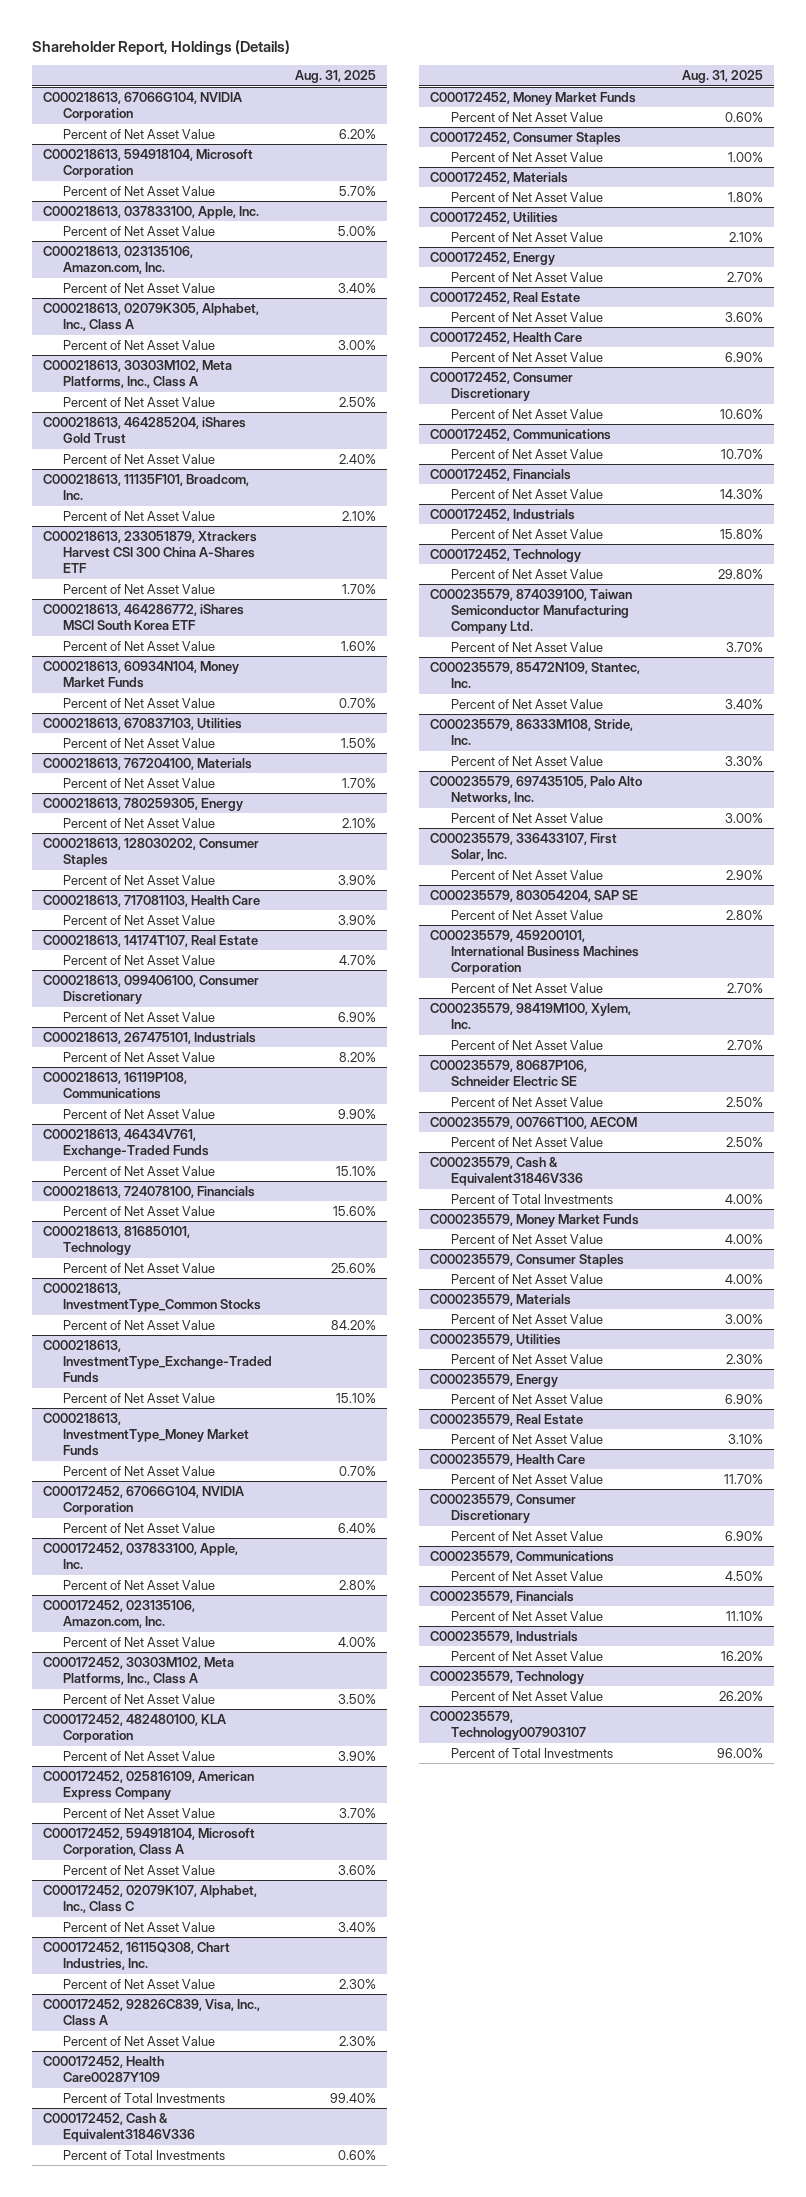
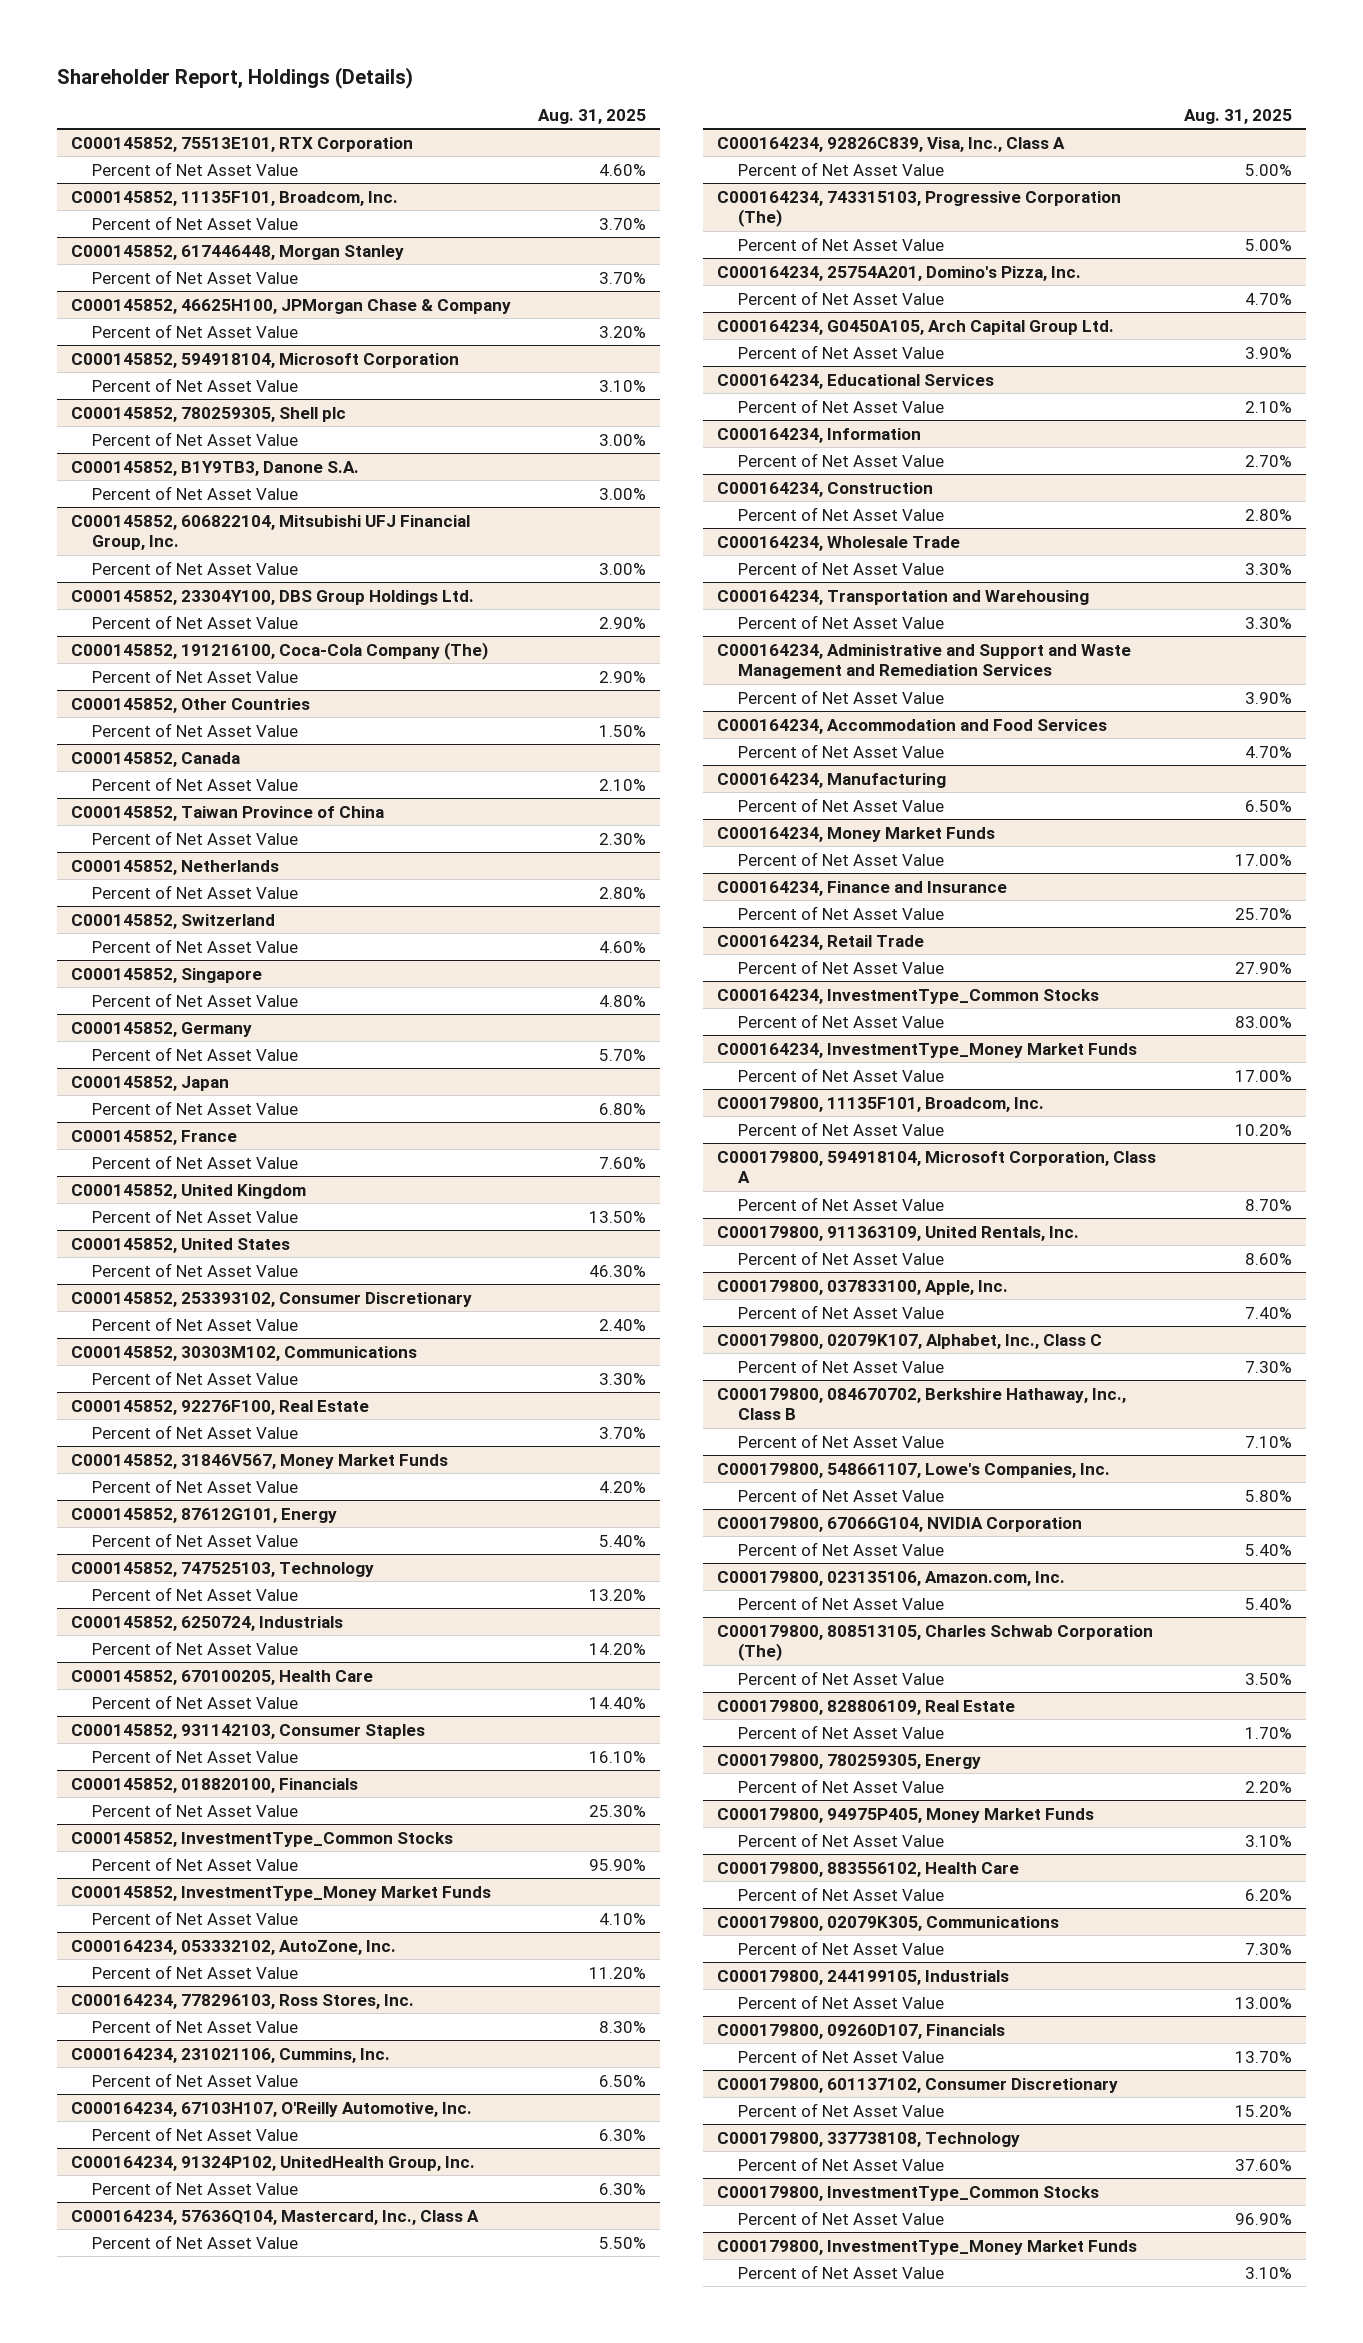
- C000218613, 67066G104, NVIDIA Corporation
- Percent of Net Asset Value | 6.20%
- C000218613, 594918104, Microsoft Corporation
- Percent of Net Asset Value | 5.70%
- C000218613, 037833100, Apple, Inc.
- Percent of Net Asset Value | 5.00%
- C000218613, 023135106, Amazon.com, Inc.
- Percent of Net Asset Value | 3.40%
- C000218613, 02079K305, Alphabet, Inc., Class A
+ C000145852, 75513E101, RTX Corporation
+ Percent of Net Asset Value | 4.60%
+ C000145852, 11135F101, Broadcom, Inc.
+ Percent of Net Asset Value | 3.70%
+ C000145852, 617446448, Morgan Stanley
+ Percent of Net Asset Value | 3.70%
+ C000145852, 46625H100, JPMorgan Chase & Company
+ Percent of Net Asset Value | 3.20%
+ C000145852, 594918104, Microsoft Corporation
+ Percent of Net Asset Value | 3.10%
+ C000145852, 780259305, Shell plc
- C000218613, 30303M102, Meta Platforms, Inc., Class A
- Percent of Net Asset Value | 2.50%
- C000218613, 464285204, iShares Gold Trust
- Percent of Net Asset Value | 2.40%
- C000218613, 11135F101, Broadcom, Inc.
- Percent of Net Asset Value | 2.10%
- C000218613, 233051879, Xtrackers Harvest CSI 300 China A-Shares ETF
- Percent of Net Asset Value | 1.70%
- C000218613, 464286772, iShares MSCI South Korea ETF
- Percent of Net Asset Value | 1.60%
- C000218613, 60934N104, Money Market Funds
- Percent of Net Asset Value | 0.70%
- C000218613, 670837103, Utilities
+ C000145852, B1Y9TB3, Danone S.A.
+ Percent of Net Asset Value | 3.00%
+ C000145852, 606822104, Mitsubishi UFJ Financial Group, Inc.
+ Percent of Net Asset Value | 3.00%
+ C000145852, 23304Y100, DBS Group Holdings Ltd.
+ Percent of Net Asset Value | 2.90%
+ C000145852, 191216100, Coca-Cola Company (The)
+ Percent of Net Asset Value | 2.90%
+ C000145852, Other Countries
- C000218613, 767204100, Materials
- Percent of Net Asset Value | 1.70%
- C000218613, 780259305, Energy
+ C000145852, Canada
- C000218613, 128030202, Consumer Staples
- Percent of Net Asset Value | 3.90%
- C000218613, 717081103, Health Care
- Percent of Net Asset Value | 3.90%
- C000218613, 14174T107, Real Estate
- Percent of Net Asset Value | 4.70%
- C000218613, 099406100, Consumer Discretionary
- Percent of Net Asset Value | 6.90%
- C000218613, 267475101, Industrials
- Percent of Net Asset Value | 8.20%
- C000218613, 16119P108, Communications
- Percent of Net Asset Value | 9.90%
- C000218613, 46434V761, Exchange-Traded Funds
- Percent of Net Asset Value | 15.10%
- C000218613, 724078100, Financials
- Percent of Net Asset Value | 15.60%
- C000218613, 816850101, Technology
- Percent of Net Asset Value | 25.60%
- C000218613, InvestmentType_Common Stocks
- Percent of Net Asset Value | 84.20%
- C000218613, InvestmentType_Exchange-Traded Funds
- Percent of Net Asset Value | 15.10%
- C000218613, InvestmentType_Money Market Funds
- Percent of Net Asset Value | 0.70%
- C000172452, 67066G104, NVIDIA Corporation
- Percent of Net Asset Value | 6.40%
- C000172452, 037833100, Apple, Inc.
+ C000145852, Taiwan Province of China
+ Percent of Net Asset Value | 2.30%
+ C000145852, Netherlands
- C000172452, 023135106, Amazon.com, Inc.
- Percent of Net Asset Value | 4.00%
- C000172452, 30303M102, Meta Platforms, Inc., Class A
- Percent of Net Asset Value | 3.50%
- C000172452, 482480100, KLA Corporation
- Percent of Net Asset Value | 3.90%
- C000172452, 025816109, American Express Company
+ C000145852, Switzerland
+ Percent of Net Asset Value | 4.60%
+ C000145852, Singapore
+ Percent of Net Asset Value | 4.80%
+ C000145852, Germany
+ Percent of Net Asset Value | 5.70%
+ C000145852, Japan
+ Percent of Net Asset Value | 6.80%
+ C000145852, France
+ Percent of Net Asset Value | 7.60%
+ C000145852, United Kingdom
+ Percent of Net Asset Value | 13.50%
+ C000145852, United States
+ Percent of Net Asset Value | 46.30%
+ C000145852, 253393102, Consumer Discretionary
+ Percent of Net Asset Value | 2.40%
+ C000145852, 30303M102, Communications
+ Percent of Net Asset Value | 3.30%
+ C000145852, 92276F100, Real Estate
- C000172452, 594918104, Microsoft Corporation, Class A
- Percent of Net Asset Value | 3.60%
- C000172452, 02079K107, Alphabet, Inc., Class C
- Percent of Net Asset Value | 3.40%
- C000172452, 16115Q308, Chart Industries, Inc.
- Percent of Net Asset Value | 2.30%
- C000172452, 92826C839, Visa, Inc., Class A
- Percent of Net Asset Value | 2.30%
- C000172452, Health Care00287Y109
- Percent of Total Investments | 99.40%
- C000172452, Cash & Equivalent31846V336
- Percent of Total Investments | 0.60%
- C000172452, Money Market Funds
- Percent of Net Asset Value | 0.60%
- C000172452, Consumer Staples
- Percent of Net Asset Value | 1.00%
- C000172452, Materials
- Percent of Net Asset Value | 1.80%
- C000172452, Utilities
+ C000145852, 31846V567, Money Market Funds
+ Percent of Net Asset Value | 4.20%
+ C000145852, 87612G101, Energy
+ Percent of Net Asset Value | 5.40%
+ C000145852, 747525103, Technology
+ Percent of Net Asset Value | 13.20%
+ C000145852, 6250724, Industrials
+ Percent of Net Asset Value | 14.20%
+ C000145852, 670100205, Health Care
+ Percent of Net Asset Value | 14.40%
+ C000145852, 931142103, Consumer Staples
+ Percent of Net Asset Value | 16.10%
+ C000145852, 018820100, Financials
+ Percent of Net Asset Value | 25.30%
+ C000145852, InvestmentType_Common Stocks
+ Percent of Net Asset Value | 95.90%
+ C000145852, InvestmentType_Money Market Funds
+ Percent of Net Asset Value | 4.10%
+ C000164234, 053332102, AutoZone, Inc.
+ Percent of Net Asset Value | 11.20%
+ C000164234, 778296103, Ross Stores, Inc.
+ Percent of Net Asset Value | 8.30%
+ C000164234, 231021106, Cummins, Inc.
+ Percent of Net Asset Value | 6.50%
+ C000164234, 67103H107, O'Reilly Automotive, Inc.
+ Percent of Net Asset Value | 6.30%
+ C000164234, 91324P102, UnitedHealth Group, Inc.
+ Percent of Net Asset Value | 6.30%
+ C000164234, 57636Q104, Mastercard, Inc., Class A
+ Percent of Net Asset Value | 5.50%
+ C000164234, 92826C839, Visa, Inc., Class A
+ Percent of Net Asset Value | 5.00%
+ C000164234, 743315103, Progressive Corporation (The)
+ Percent of Net Asset Value | 5.00%
+ C000164234, 25754A201, Domino's Pizza, Inc.
+ Percent of Net Asset Value | 4.70%
+ C000164234, G0450A105, Arch Capital Group Ltd.
+ Percent of Net Asset Value | 3.90%
+ C000164234, Educational Services
- C000172452, Energy
+ C000164234, Information
- C000172452, Real Estate
- Percent of Net Asset Value | 3.60%
- C000172452, Health Care
- Percent of Net Asset Value | 6.90%
- C000172452, Consumer Discretionary
- Percent of Net Asset Value | 10.60%
- C000172452, Communications
- Percent of Net Asset Value | 10.70%
- C000172452, Financials
- Percent of Net Asset Value | 14.30%
- C000172452, Industrials
- Percent of Net Asset Value | 15.80%
- C000172452, Technology
- Percent of Net Asset Value | 29.80%
- C000235579, 874039100, Taiwan Semiconductor Manufacturing Company Ltd.
- Percent of Net Asset Value | 3.70%
- C000235579, 85472N109, Stantec, Inc.
- Percent of Net Asset Value | 3.40%
- C000235579, 86333M108, Stride, Inc.
- Percent of Net Asset Value | 3.30%
- C000235579, 697435105, Palo Alto Networks, Inc.
- Percent of Net Asset Value | 3.00%
- C000235579, 336433107, First Solar, Inc.
- Percent of Net Asset Value | 2.90%
- C000235579, 803054204, SAP SE
+ C000164234, Construction
- C000235579, 459200101, International Business Machines Corporation
- Percent of Net Asset Value | 2.70%
- C000235579, 98419M100, Xylem, Inc.
- Percent of Net Asset Value | 2.70%
- C000235579, 80687P106, Schneider Electric SE
- Percent of Net Asset Value | 2.50%
- C000235579, 00766T100, AECOM
- Percent of Net Asset Value | 2.50%
- C000235579, Cash & Equivalent31846V336
- Percent of Total Investments | 4.00%
- C000235579, Money Market Funds
- Percent of Net Asset Value | 4.00%
- C000235579, Consumer Staples
- Percent of Net Asset Value | 4.00%
- C000235579, Materials
- Percent of Net Asset Value | 3.00%
- C000235579, Utilities
- Percent of Net Asset Value | 2.30%
- C000235579, Energy
- Percent of Net Asset Value | 6.90%
- C000235579, Real Estate
+ C000164234, Wholesale Trade
+ Percent of Net Asset Value | 3.30%
+ C000164234, Transportation and Warehousing
+ Percent of Net Asset Value | 3.30%
+ C000164234, Administrative and Support and Waste Management and Remediation Services
+ Percent of Net Asset Value | 3.90%
+ C000164234, Accommodation and Food Services
+ Percent of Net Asset Value | 4.70%
+ C000164234, Manufacturing
+ Percent of Net Asset Value | 6.50%
+ C000164234, Money Market Funds
+ Percent of Net Asset Value | 17.00%
+ C000164234, Finance and Insurance
+ Percent of Net Asset Value | 25.70%
+ C000164234, Retail Trade
+ Percent of Net Asset Value | 27.90%
+ C000164234, InvestmentType_Common Stocks
+ Percent of Net Asset Value | 83.00%
+ C000164234, InvestmentType_Money Market Funds
+ Percent of Net Asset Value | 17.00%
+ C000179800, 11135F101, Broadcom, Inc.
+ Percent of Net Asset Value | 10.20%
+ C000179800, 594918104, Microsoft Corporation, Class A
+ Percent of Net Asset Value | 8.70%
+ C000179800, 911363109, United Rentals, Inc.
+ Percent of Net Asset Value | 8.60%
+ C000179800, 037833100, Apple, Inc.
+ Percent of Net Asset Value | 7.40%
+ C000179800, 02079K107, Alphabet, Inc., Class C
+ Percent of Net Asset Value | 7.30%
+ C000179800, 084670702, Berkshire Hathaway, Inc., Class B
+ Percent of Net Asset Value | 7.10%
+ C000179800, 548661107, Lowe's Companies, Inc.
+ Percent of Net Asset Value | 5.80%
+ C000179800, 67066G104, NVIDIA Corporation
+ Percent of Net Asset Value | 5.40%
+ C000179800, 023135106, Amazon.com, Inc.
+ Percent of Net Asset Value | 5.40%
+ C000179800, 808513105, Charles Schwab Corporation (The)
+ Percent of Net Asset Value | 3.50%
+ C000179800, 828806109, Real Estate
+ Percent of Net Asset Value | 1.70%
+ C000179800, 780259305, Energy
+ Percent of Net Asset Value | 2.20%
+ C000179800, 94975P405, Money Market Funds
- C000235579, Health Care
- Percent of Net Asset Value | 11.70%
- C000235579, Consumer Discretionary
- Percent of Net Asset Value | 6.90%
- C000235579, Communications
- Percent of Net Asset Value | 4.50%
- C000235579, Financials
- Percent of Net Asset Value | 11.10%
- C000235579, Industrials
- Percent of Net Asset Value | 16.20%
- C000235579, Technology
- Percent of Net Asset Value | 26.20%
- C000235579, Technology007903107
- Percent of Total Investments | 96.00%
+ C000179800, 883556102, Health Care
+ Percent of Net Asset Value | 6.20%
+ C000179800, 02079K305, Communications
+ Percent of Net Asset Value | 7.30%
+ C000179800, 244199105, Industrials
+ Percent of Net Asset Value | 13.00%
+ C000179800, 09260D107, Financials
+ Percent of Net Asset Value | 13.70%
+ C000179800, 601137102, Consumer Discretionary
+ Percent of Net Asset Value | 15.20%
+ C000179800, 337738108, Technology
+ Percent of Net Asset Value | 37.60%
+ C000179800, InvestmentType_Common Stocks
+ Percent of Net Asset Value | 96.90%
+ C000179800, InvestmentType_Money Market Funds
+ Percent of Net Asset Value | 3.10%

